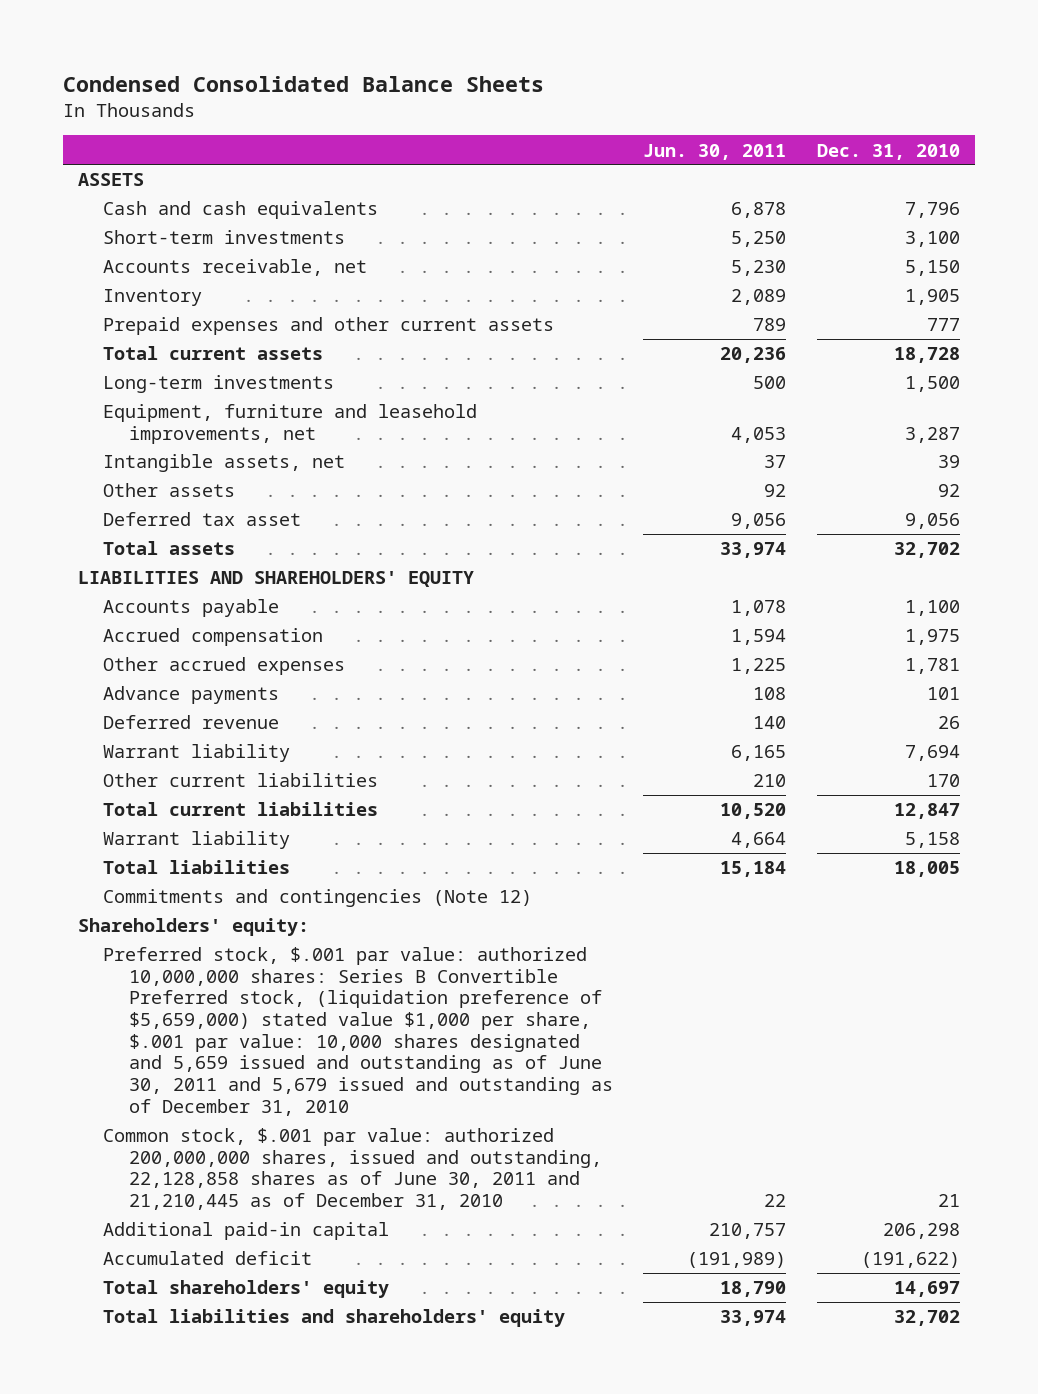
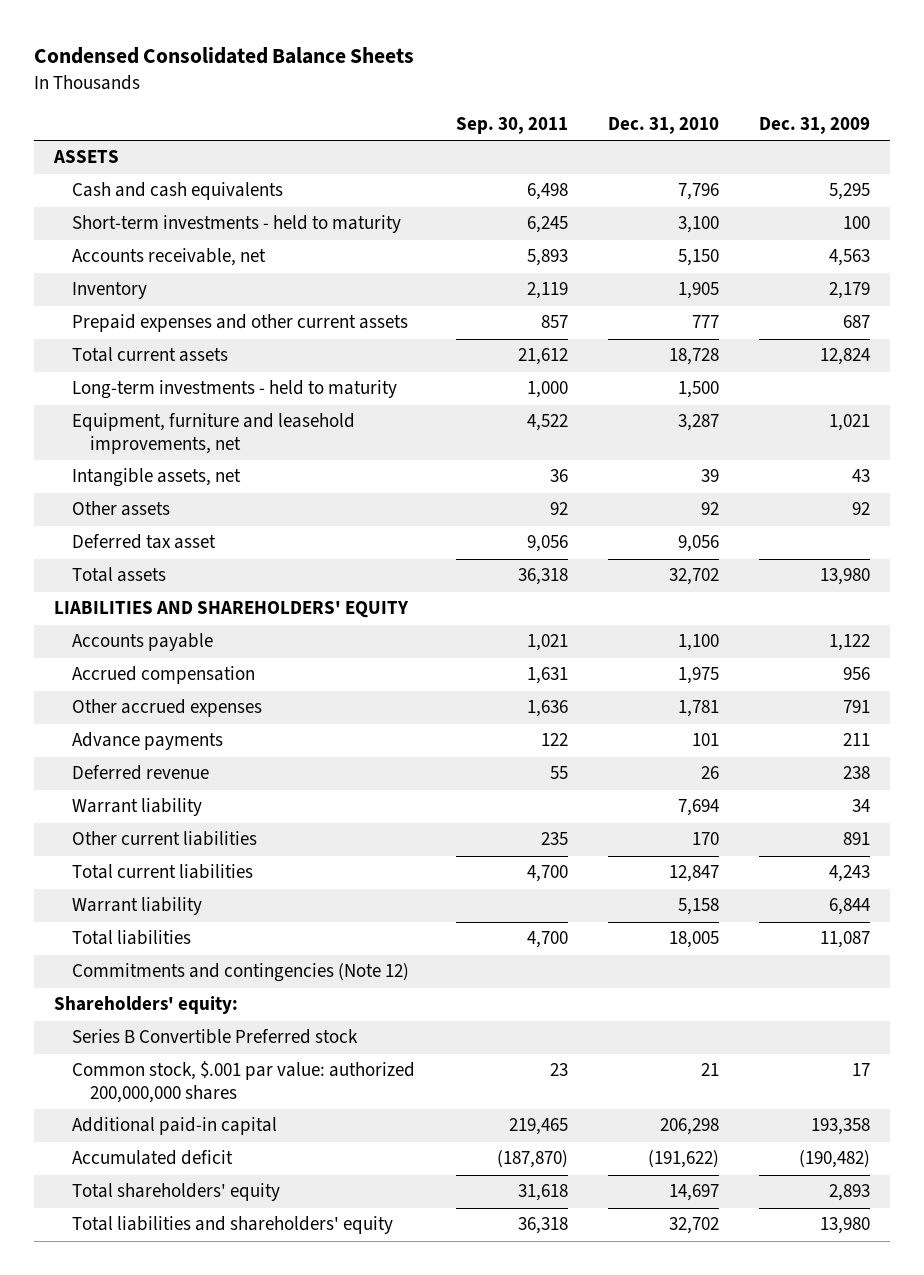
- | Jun. 30, 2011 | Dec. 31, 2010
+ | Sep. 30, 2011 | Dec. 31, 2010 | Dec. 31, 2009
- Short-term investments | 5,250 | 3,100
+ Short-term investments - held to maturity | 6,245 | 3,100 | 100
- Long-term investments | 500 | 1,500
+ Long-term investments - held to maturity | 1,000 | 1,500 |
- Preferred stock, $.001 par value: authorized 10,000,000 shares: Series B Convertible Preferred stock, (liquidation preference of $5,659,000) stated value $1,000 per share, $.001 par value: 10,000 shares designated and 5,659 issued and outstanding as of June 30, 2011 and 5,679 issued and outstanding as of December 31, 2010
- Common stock, $.001 par value: authorized 200,000,000 shares, issued and outstanding, 22,128,858 shares as of June 30, 2011 and 21,210,445 as of December 31, 2010 | 22 | 21
+ Series B Convertible Preferred stock
+ Common stock, $.001 par value: authorized 200,000,000 shares | 23 | 21 | 17

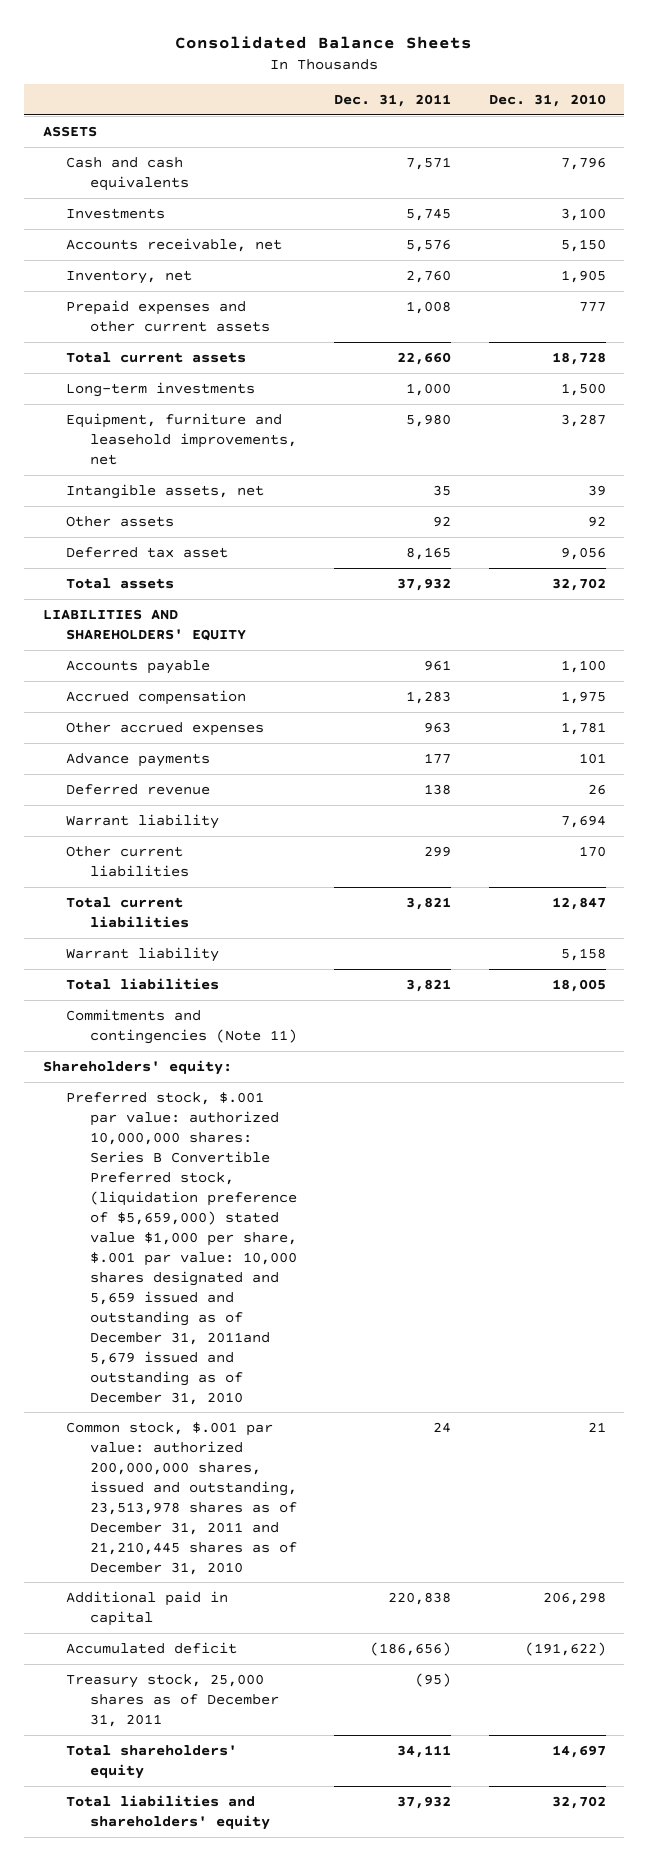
- Condensed Consolidated Balance Sheets
+ Consolidated Balance Sheets
- | Sep. 30, 2011 | Dec. 31, 2010 | Dec. 31, 2009
+ | Dec. 31, 2011 | Dec. 31, 2010
- Short-term investments - held to maturity | 6,245 | 3,100 | 100
+ Investments | 5,745 | 3,100
- Inventory | 2,119 | 1,905 | 2,179
+ Inventory, net | 2,760 | 1,905
- Long-term investments - held to maturity | 1,000 | 1,500 |
+ Long-term investments | 1,000 | 1,500
- Commitments and contingencies (Note 12)
+ Commitments and contingencies (Note 11)
- Series B Convertible Preferred stock
- Common stock, $.001 par value: authorized 200,000,000 shares | 23 | 21 | 17
- Additional paid-in capital | 219,465 | 206,298 | 193,358
+ Preferred stock, $.001 par value: authorized 10,000,000 shares: Series B Convertible Preferred stock, (liquidation preference of $5,659,000) stated value $1,000 per share, $.001 par value: 10,000 shares designated and 5,659 issued and outstanding as of December 31, 2011and 5,679 issued and outstanding as of December 31, 2010
+ Common stock, $.001 par value: authorized 200,000,000 shares, issued and outstanding, 23,513,978 shares as of December 31, 2011 and 21,210,445 shares as of December 31, 2010 | 24 | 21
+ Additional paid in capital | 220,838 | 206,298
+ Treasury stock, 25,000 shares as of December 31, 2011 | (95) |

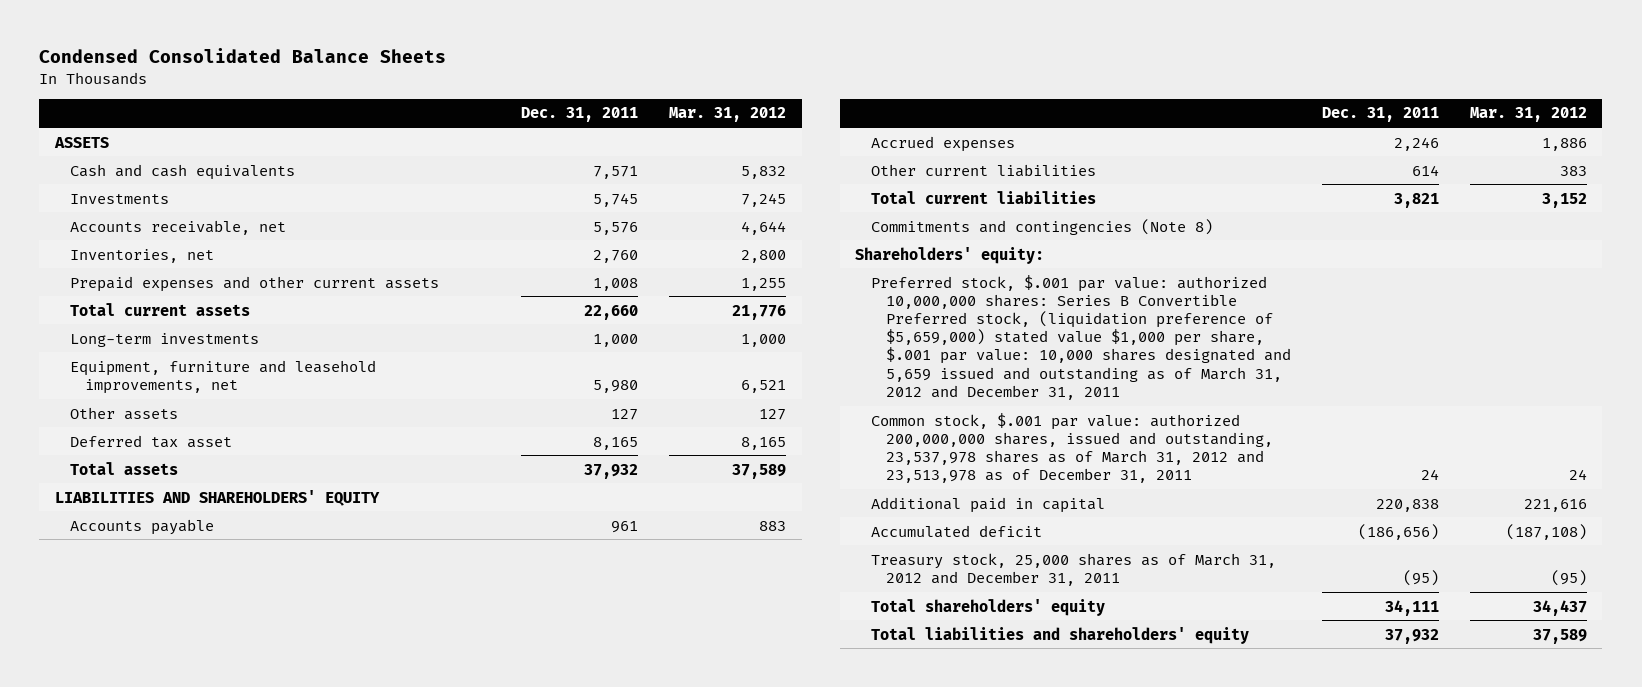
- Consolidated Balance Sheets
+ Condensed Consolidated Balance Sheets
- | Dec. 31, 2011 | Dec. 31, 2010
+ | Dec. 31, 2011 | Mar. 31, 2012
- Inventory, net | 2,760 | 1,905
+ Inventories, net | 2,760 | 2,800
- Intangible assets, net | 35 | 39
- Other assets | 92 | 92
+ Other assets | 127 | 127
- Accrued compensation | 1,283 | 1,975
- Other accrued expenses | 963 | 1,781
- Advance payments | 177 | 101
- Deferred revenue | 138 | 26
- Warrant liability | | 7,694
- Other current liabilities | 299 | 170
+ Accrued expenses | 2,246 | 1,886
+ Other current liabilities | 614 | 383
- Warrant liability | | 5,158
- Total liabilities | 3,821 | 18,005
- Commitments and contingencies (Note 11)
+ Commitments and contingencies (Note 8)
- Preferred stock, $.001 par value: authorized 10,000,000 shares: Series B Convertible Preferred stock, (liquidation preference of $5,659,000) stated value $1,000 per share, $.001 par value: 10,000 shares designated and 5,659 issued and outstanding as of December 31, 2011and 5,679 issued and outstanding as of December 31, 2010
- Common stock, $.001 par value: authorized 200,000,000 shares, issued and outstanding, 23,513,978 shares as of December 31, 2011 and 21,210,445 shares as of December 31, 2010 | 24 | 21
+ Preferred stock, $.001 par value: authorized 10,000,000 shares: Series B Convertible Preferred stock, (liquidation preference of $5,659,000) stated value $1,000 per share, $.001 par value: 10,000 shares designated and 5,659 issued and outstanding as of March 31, 2012 and December 31, 2011
+ Common stock, $.001 par value: authorized 200,000,000 shares, issued and outstanding, 23,537,978 shares as of March 31, 2012 and 23,513,978 as of December 31, 2011 | 24 | 24
- Treasury stock, 25,000 shares as of December 31, 2011 | (95) |
+ Treasury stock, 25,000 shares as of March 31, 2012 and December 31, 2011 | (95) | (95)

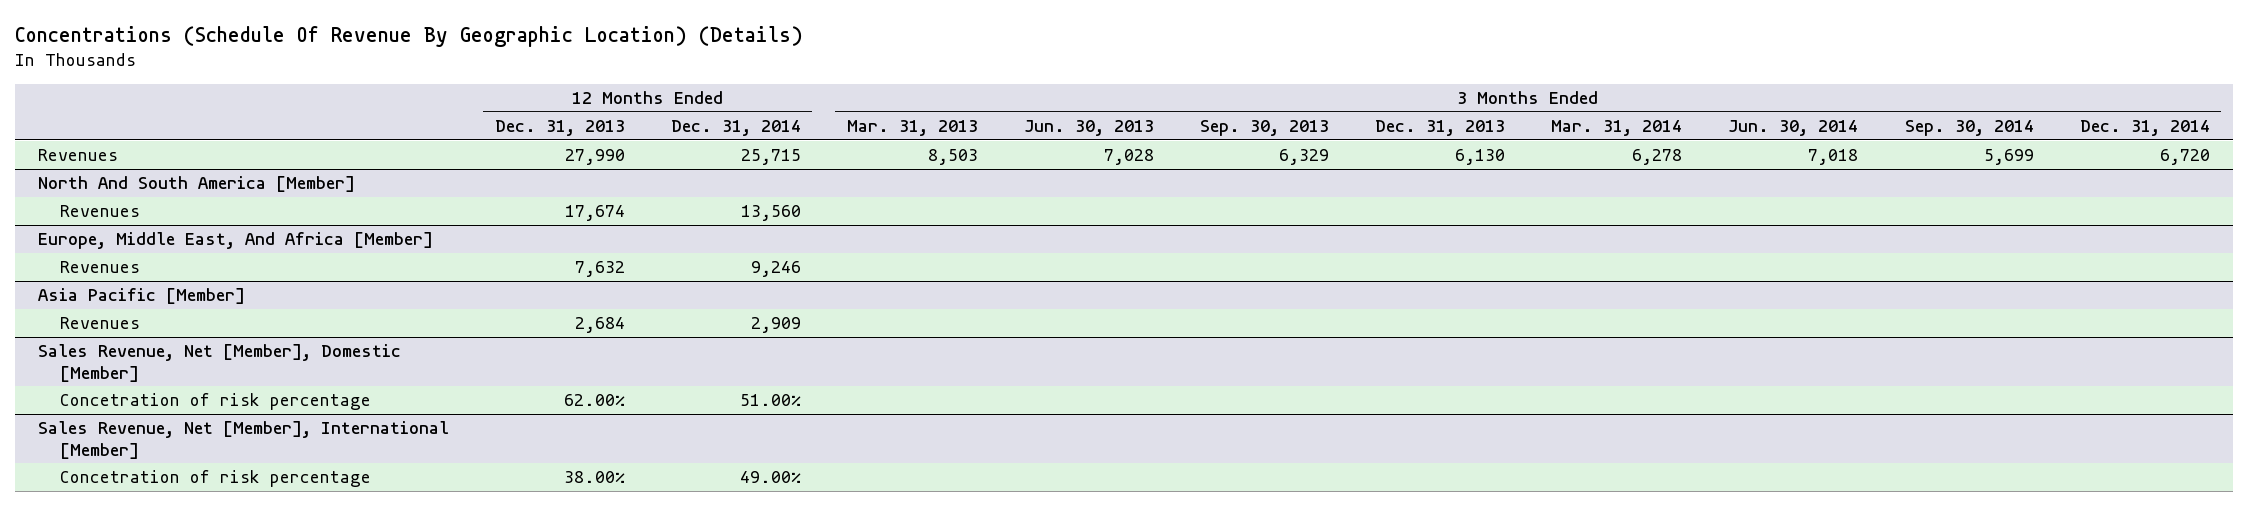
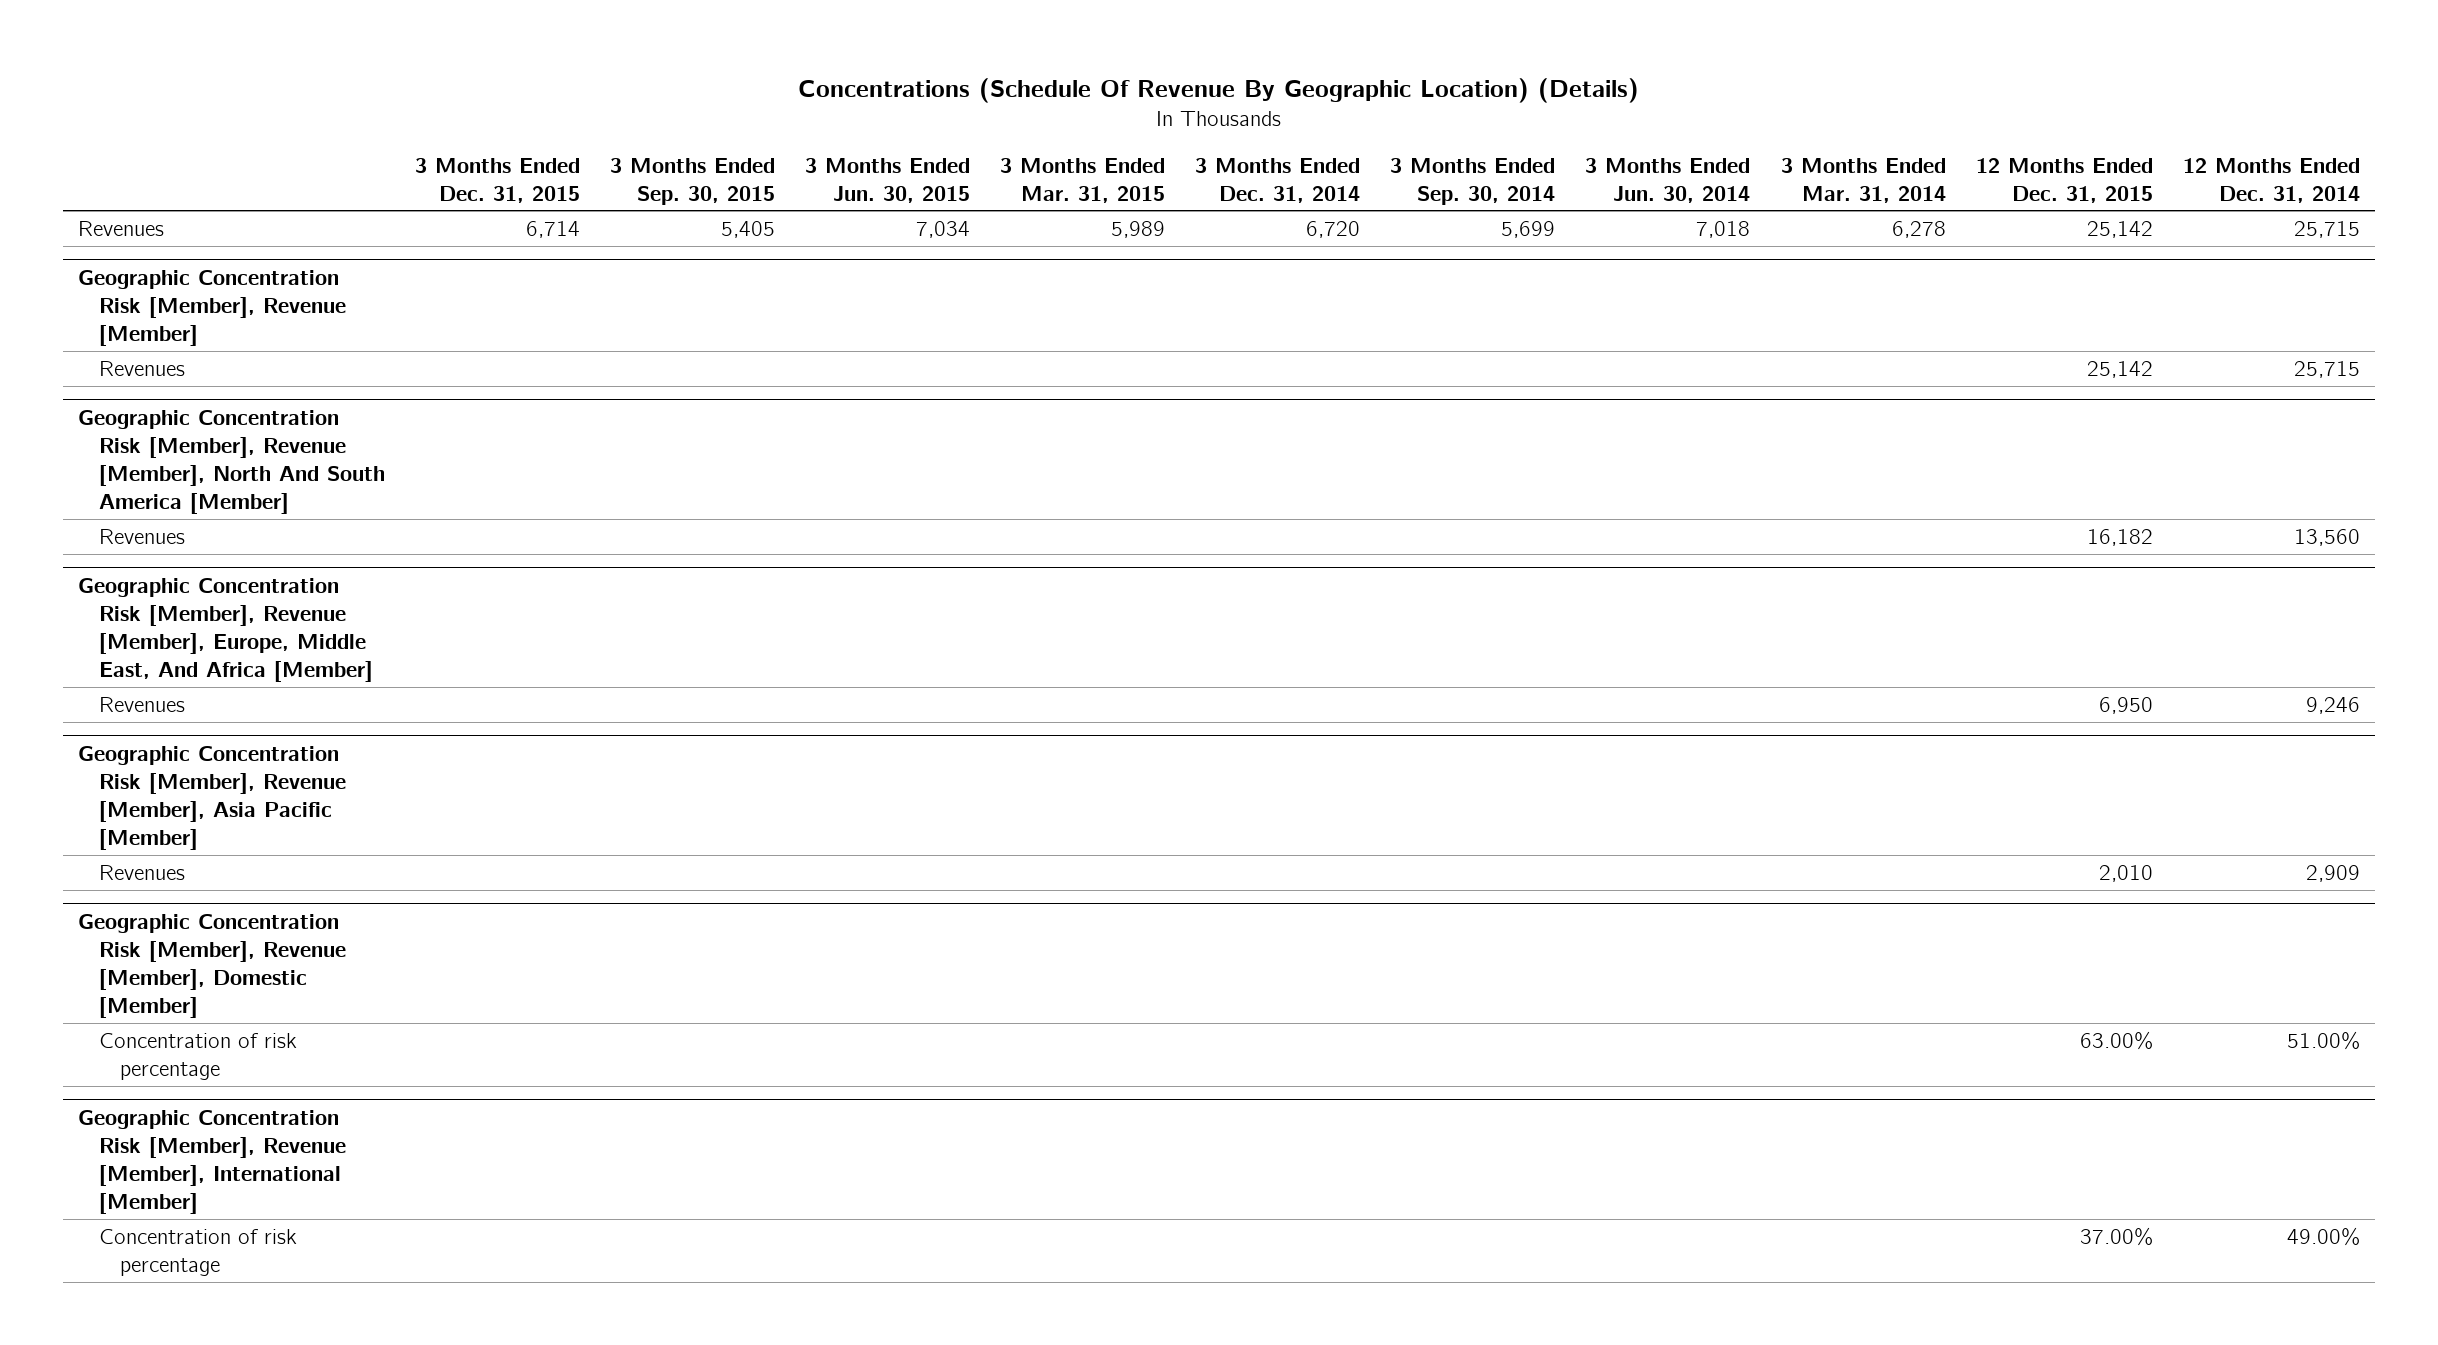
- | 12 Months Ended Dec. 31, 2013 | 12 Months Ended Dec. 31, 2014 | 3 Months Ended Mar. 31, 2013 | 3 Months Ended Jun. 30, 2013 | 3 Months Ended Sep. 30, 2013 | 3 Months Ended Dec. 31, 2013 | 3 Months Ended Mar. 31, 2014 | 3 Months Ended Jun. 30, 2014 | 3 Months Ended Sep. 30, 2014 | 3 Months Ended Dec. 31, 2014
+ | 3 Months Ended Dec. 31, 2015 | 3 Months Ended Sep. 30, 2015 | 3 Months Ended Jun. 30, 2015 | 3 Months Ended Mar. 31, 2015 | 3 Months Ended Dec. 31, 2014 | 3 Months Ended Sep. 30, 2014 | 3 Months Ended Jun. 30, 2014 | 3 Months Ended Mar. 31, 2014 | 12 Months Ended Dec. 31, 2015 | 12 Months Ended Dec. 31, 2014
- North And South America [Member]
+ Geographic Concentration Risk [Member], Revenue [Member]
+ Revenues | | | | | | | | | 25,142 | 25,715
+ Geographic Concentration Risk [Member], Revenue [Member], North And South America [Member]
- Europe, Middle East, And Africa [Member]
+ Geographic Concentration Risk [Member], Revenue [Member], Europe, Middle East, And Africa [Member]
- Asia Pacific [Member]
+ Geographic Concentration Risk [Member], Revenue [Member], Asia Pacific [Member]
- Sales Revenue, Net [Member], Domestic [Member]
- Concetration of risk percentage | 62.00% | 51.00% | | | | | | | |
- Sales Revenue, Net [Member], International [Member]
- Concetration of risk percentage | 38.00% | 49.00% | | | | | | | |
+ Geographic Concentration Risk [Member], Revenue [Member], Domestic [Member]
+ Concentration of risk percentage | | | | | | | | | 63.00% | 51.00%
+ Geographic Concentration Risk [Member], Revenue [Member], International [Member]
+ Concentration of risk percentage | | | | | | | | | 37.00% | 49.00%

